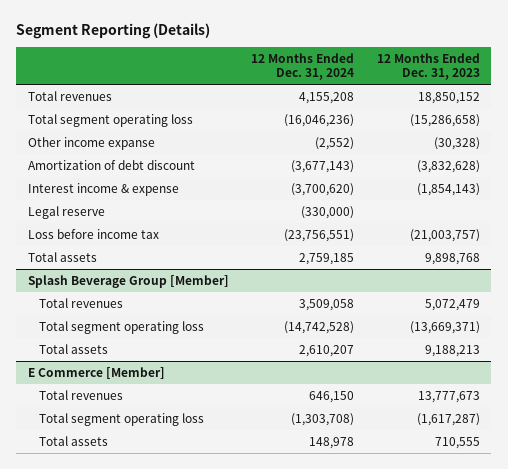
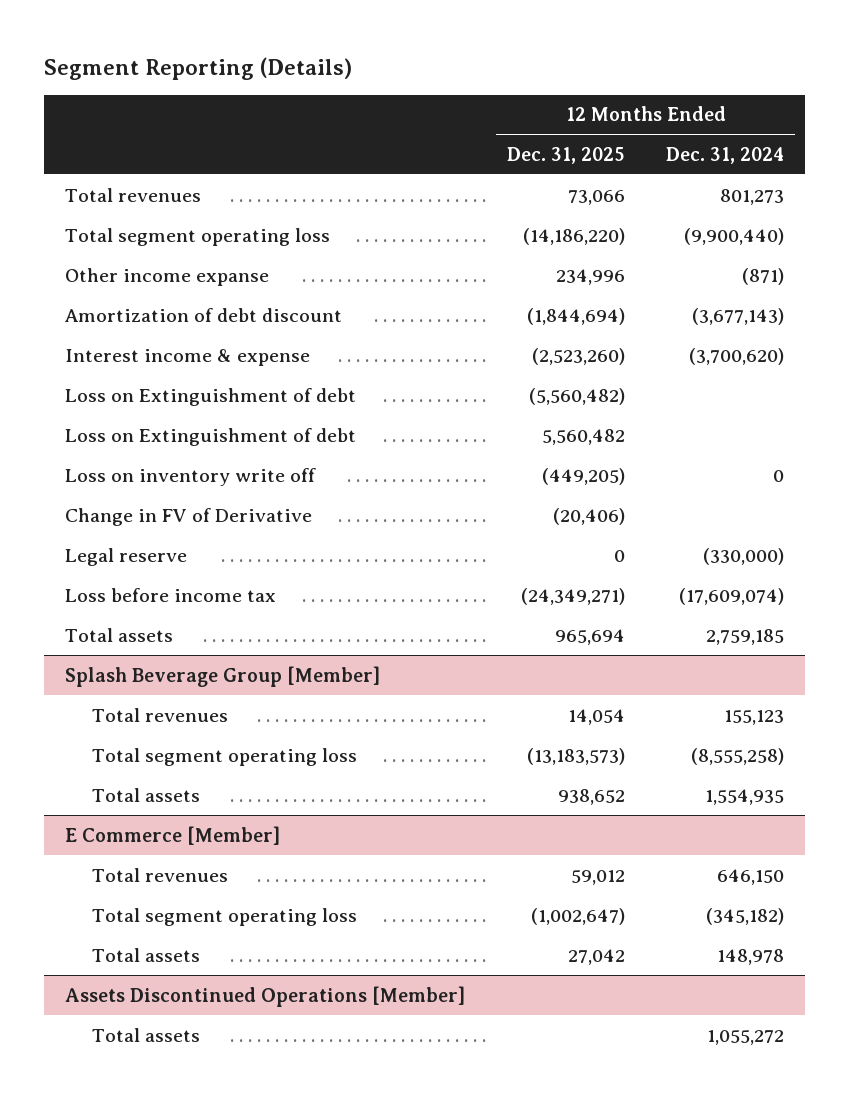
- | 12 Months Ended Dec. 31, 2024 | 12 Months Ended Dec. 31, 2023
+ | 12 Months Ended Dec. 31, 2025 | 12 Months Ended Dec. 31, 2024
- Total revenues | 4,155,208 | 18,850,152
- Total segment operating loss | (16,046,236) | (15,286,658)
- Other income expanse | (2,552) | (30,328)
+ Total revenues | 73,066 | 801,273
+ Total segment operating loss | (14,186,220) | (9,900,440)
+ Other income expanse | 234,996 | (871)
+ Loss on Extinguishment of debt | (5,560,482) |
+ Loss on Extinguishment of debt | 5,560,482 |
+ Loss on inventory write off | (449,205) | 0
+ Change in FV of Derivative | (20,406) |
- Loss before income tax | (23,756,551) | (21,003,757)
+ Loss before income tax | (24,349,271) | (17,609,074)
@ Splash Beverage Group [Member]
- Total revenues | 3,509,058 | 5,072,479
- Total segment operating loss | (14,742,528) | (13,669,371)
- Total assets | 2,610,207 | 9,188,213
+ Total revenues | 14,054 | 155,123
+ Total segment operating loss | (13,183,573) | (8,555,258)
+ Total assets | 938,652 | 1,554,935
@ E Commerce [Member]
- Total segment operating loss | (1,303,708) | (1,617,287)
+ Total segment operating loss | (1,002,647) | (345,182)
+ Assets Discontinued Operations [Member]
+ Total assets | | 1,055,272

